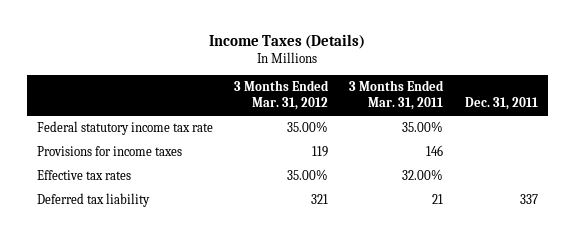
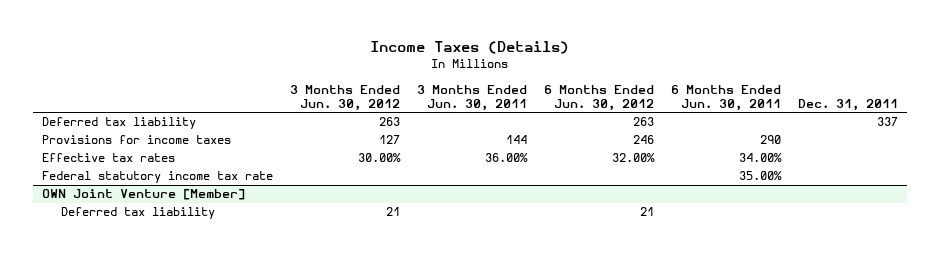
- | 3 Months Ended Mar. 31, 2012 | 3 Months Ended Mar. 31, 2011 | Dec. 31, 2011
+ | 3 Months Ended Jun. 30, 2012 | 3 Months Ended Jun. 30, 2011 | 6 Months Ended Jun. 30, 2012 | 6 Months Ended Jun. 30, 2011 | Dec. 31, 2011
moved up: Deferred tax liability | 263 | | 263 | | 337
moved down: Federal statutory income tax rate | | | | 35.00% |
+ OWN Joint Venture [Member]
+ Deferred tax liability | 21 | | 21 | |

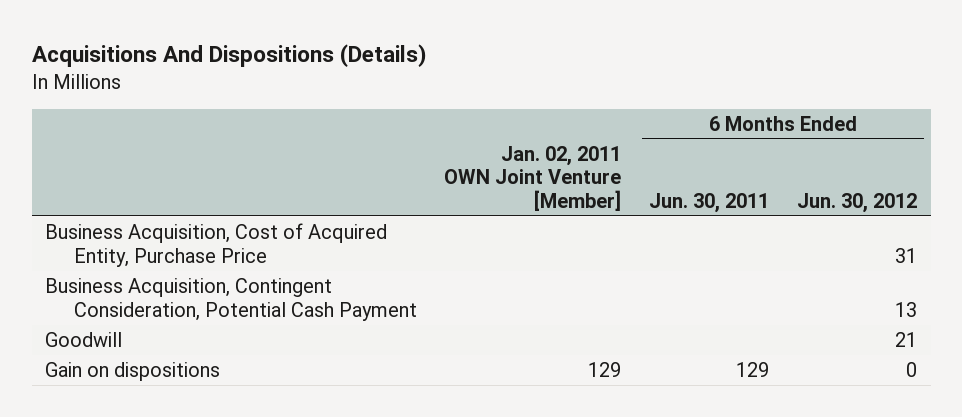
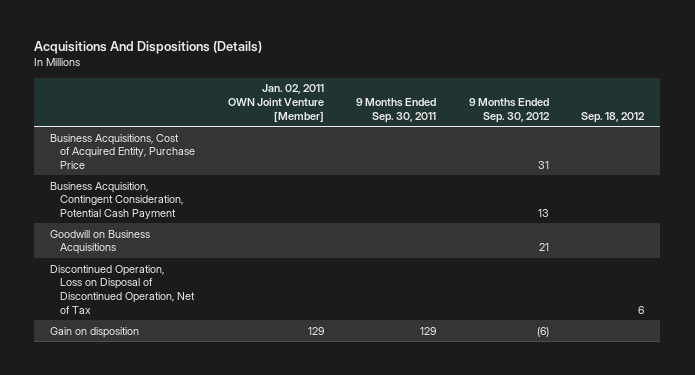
- | Jan. 02, 2011 OWN Joint Venture [Member] | 6 Months Ended Jun. 30, 2011 | 6 Months Ended Jun. 30, 2012
+ | Jan. 02, 2011 OWN Joint Venture [Member] | 9 Months Ended Sep. 30, 2011 | 9 Months Ended Sep. 30, 2012 | Sep. 18, 2012
- Business Acquisition, Cost of Acquired Entity, Purchase Price | | | 31
+ Business Acquisitions, Cost of Acquired Entity, Purchase Price | | | 31 |
- Goodwill | | | 21
- Gain on dispositions | 129 | 129 | 0
+ Goodwill on Business Acquisitions | | | 21 |
+ Discontinued Operation, Loss on Disposal of Discontinued Operation, Net of Tax | | | | 6
+ Gain on disposition | 129 | 129 | (6) |

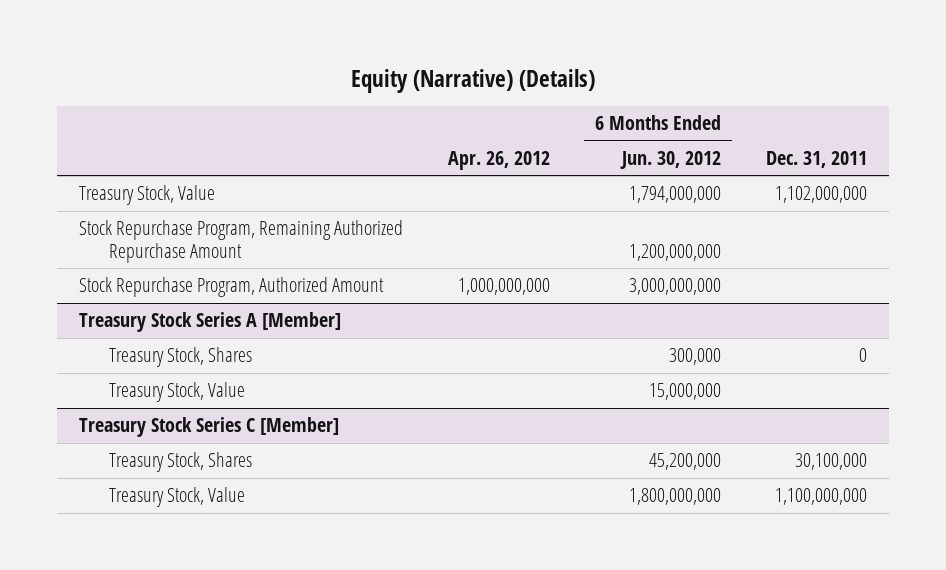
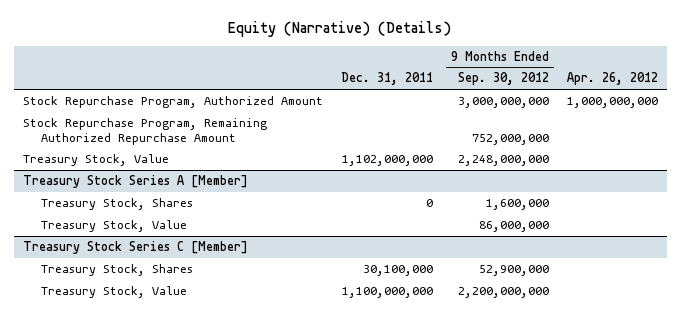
- | Apr. 26, 2012 | 6 Months Ended Jun. 30, 2012 | Dec. 31, 2011
+ | Dec. 31, 2011 | 9 Months Ended Sep. 30, 2012 | Apr. 26, 2012
moved down: Stock Repurchase Program, Remaining Authorized Repurchase Amount | | 752,000,000 |
moved down: Treasury Stock, Value | 1,102,000,000 | 2,248,000,000 |

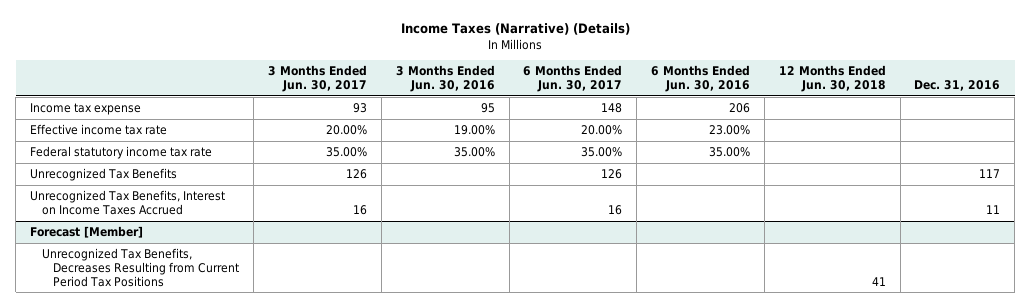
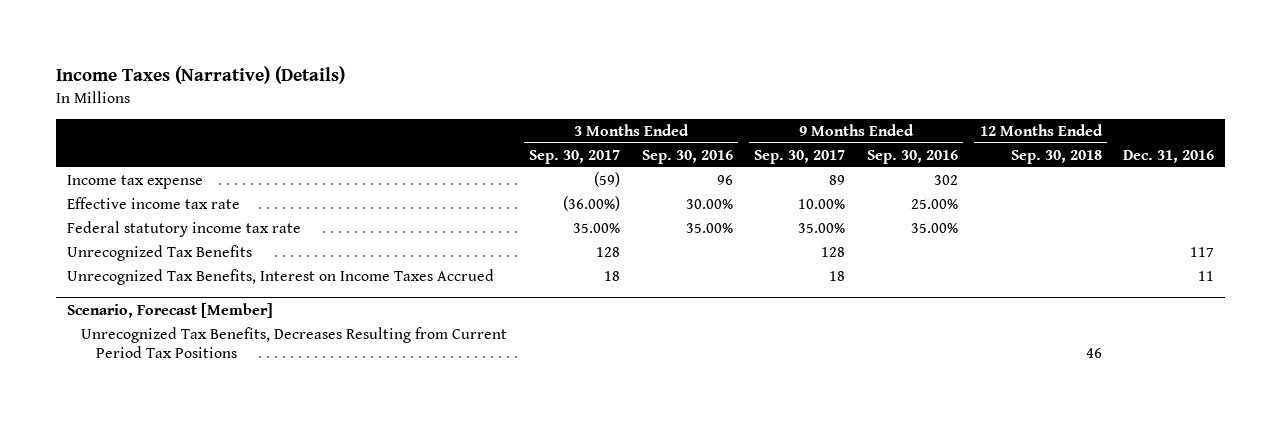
- | 3 Months Ended Jun. 30, 2017 | 3 Months Ended Jun. 30, 2016 | 6 Months Ended Jun. 30, 2017 | 6 Months Ended Jun. 30, 2016 | 12 Months Ended Jun. 30, 2018 | Dec. 31, 2016
+ | 3 Months Ended Sep. 30, 2017 | 3 Months Ended Sep. 30, 2016 | 9 Months Ended Sep. 30, 2017 | 9 Months Ended Sep. 30, 2016 | 12 Months Ended Sep. 30, 2018 | Dec. 31, 2016
- Forecast [Member]
+ Scenario, Forecast [Member]

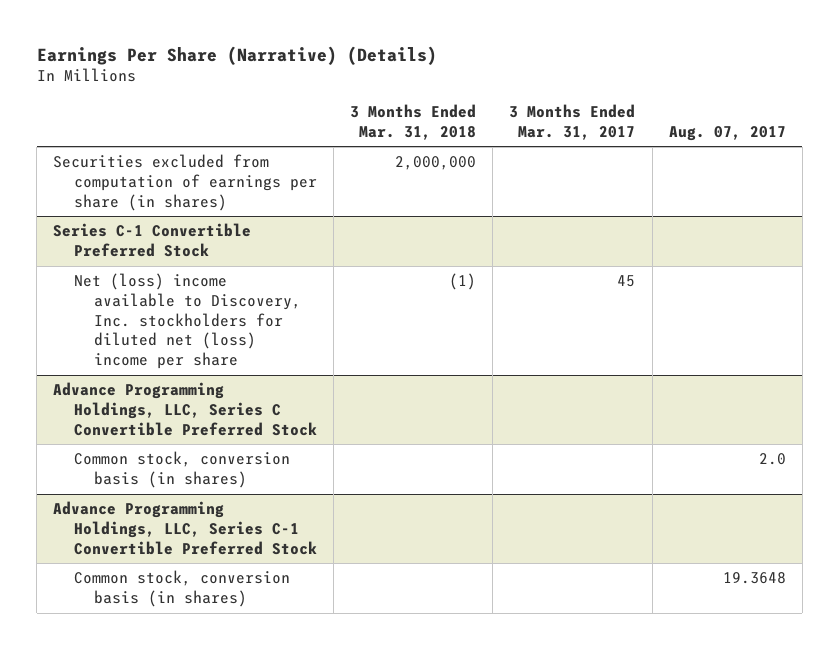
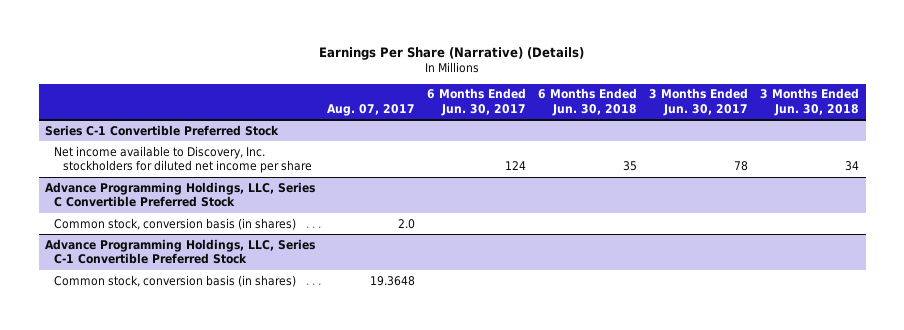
- | 3 Months Ended Mar. 31, 2018 | 3 Months Ended Mar. 31, 2017 | Aug. 07, 2017
+ | Aug. 07, 2017 | 6 Months Ended Jun. 30, 2017 | 6 Months Ended Jun. 30, 2018 | 3 Months Ended Jun. 30, 2017 | 3 Months Ended Jun. 30, 2018
- Securities excluded from computation of earnings per share (in shares) | 2,000,000 | |
@ Series C-1 Convertible Preferred Stock
- Net (loss) income available to Discovery, Inc. stockholders for diluted net (loss) income per share | (1) | 45 |
+ Net income available to Discovery, Inc. stockholders for diluted net income per share | | 124 | 35 | 78 | 34

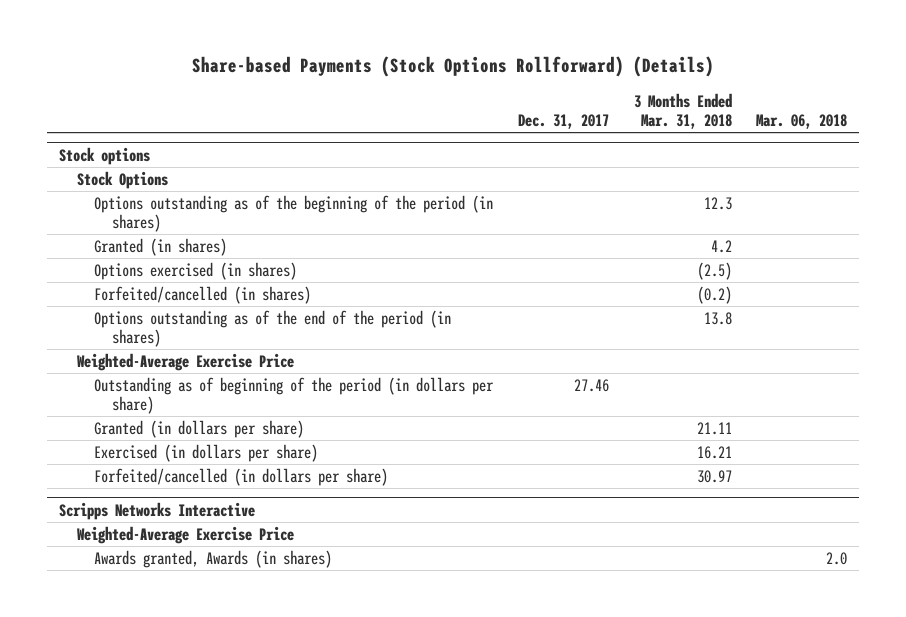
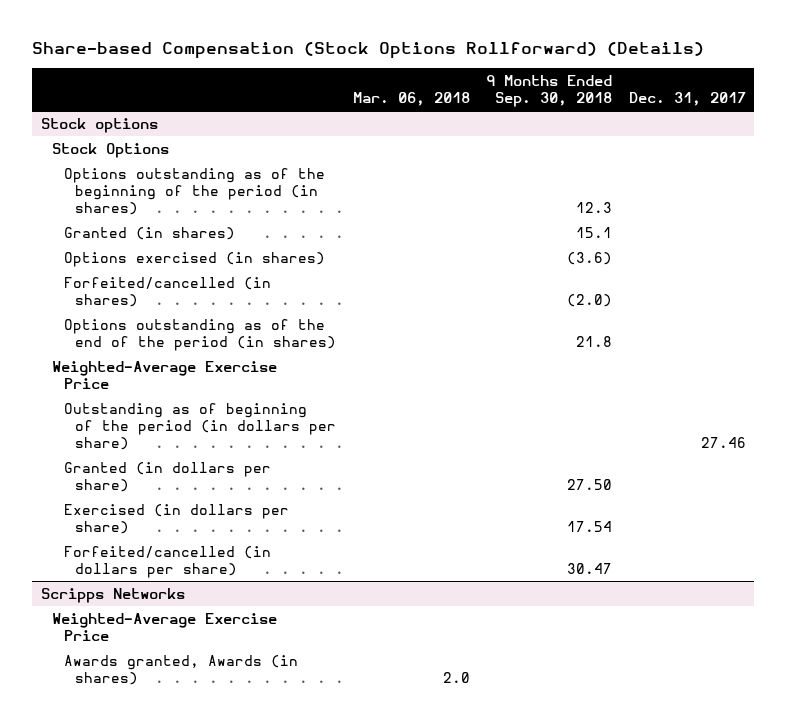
- Share-based Payments (Stock Options Rollforward) (Details)
+ Share-based Compensation (Stock Options Rollforward) (Details)
- | Dec. 31, 2017 | 3 Months Ended Mar. 31, 2018 | Mar. 06, 2018
+ | Mar. 06, 2018 | 9 Months Ended Sep. 30, 2018 | Dec. 31, 2017
- Scripps Networks Interactive
+ Scripps Networks

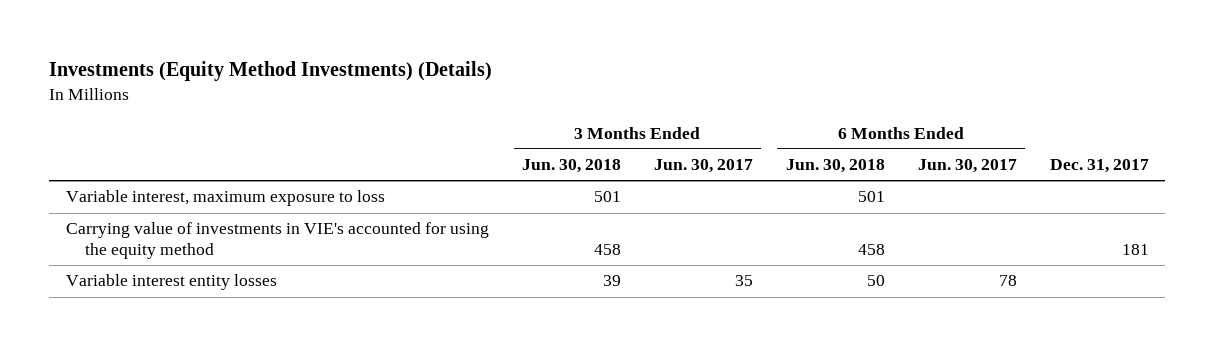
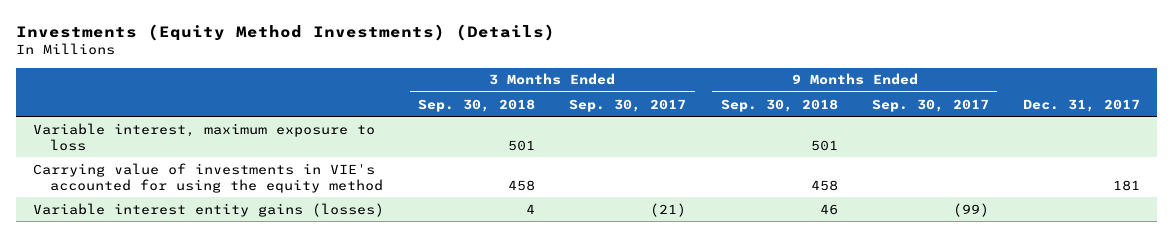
- | 3 Months Ended Jun. 30, 2018 | 3 Months Ended Jun. 30, 2017 | 6 Months Ended Jun. 30, 2018 | 6 Months Ended Jun. 30, 2017 | Dec. 31, 2017
+ | 3 Months Ended Sep. 30, 2018 | 3 Months Ended Sep. 30, 2017 | 9 Months Ended Sep. 30, 2018 | 9 Months Ended Sep. 30, 2017 | Dec. 31, 2017
- Variable interest entity losses | 39 | 35 | 50 | 78 |
+ Variable interest entity gains (losses) | 4 | (21) | 46 | (99) |

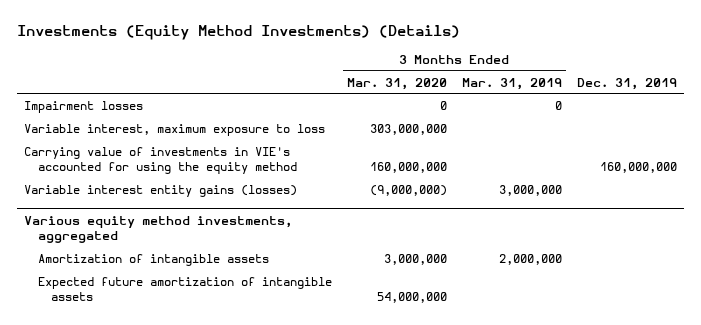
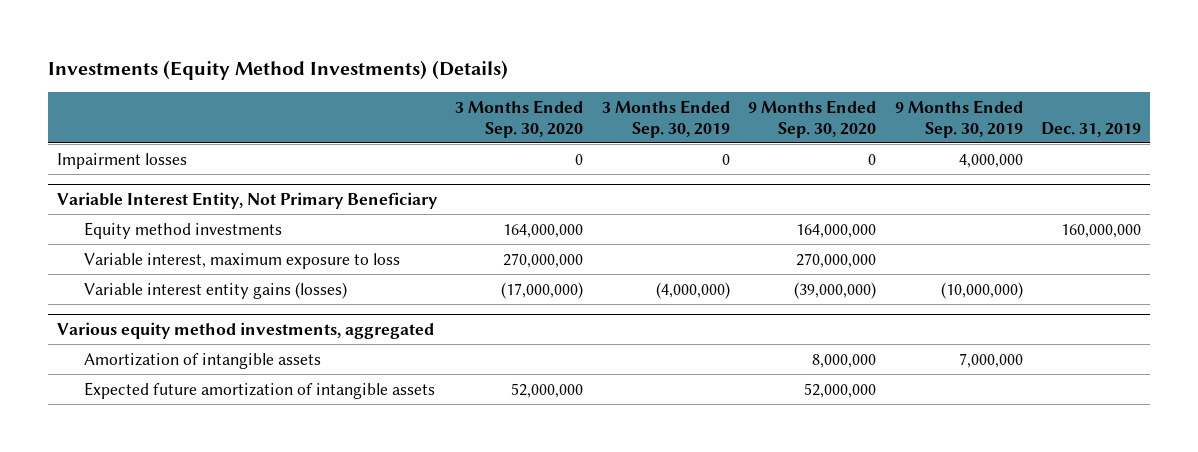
- | 3 Months Ended Mar. 31, 2020 | 3 Months Ended Mar. 31, 2019 | Dec. 31, 2019
+ | 3 Months Ended Sep. 30, 2020 | 3 Months Ended Sep. 30, 2019 | 9 Months Ended Sep. 30, 2020 | 9 Months Ended Sep. 30, 2019 | Dec. 31, 2019
- Variable interest, maximum exposure to loss | 303,000,000 | |
- Carrying value of investments in VIE's accounted for using the equity method | 160,000,000 | | 160,000,000
- Variable interest entity gains (losses) | (9,000,000) | 3,000,000 |
+ Variable Interest Entity, Not Primary Beneficiary
+ Equity method investments | 164,000,000 | | 164,000,000 | | 160,000,000
+ Variable interest, maximum exposure to loss | 270,000,000 | | 270,000,000 | |
+ Variable interest entity gains (losses) | (17,000,000) | (4,000,000) | (39,000,000) | (10,000,000) |

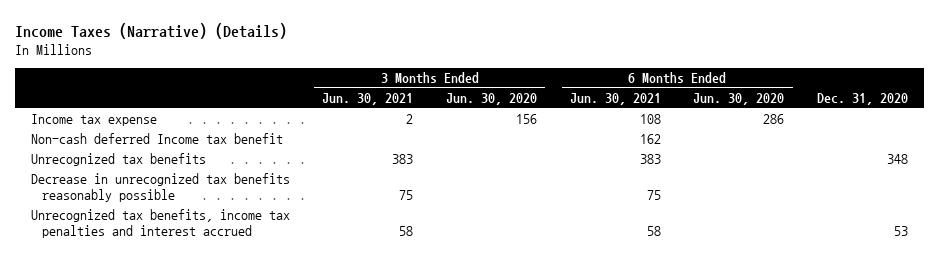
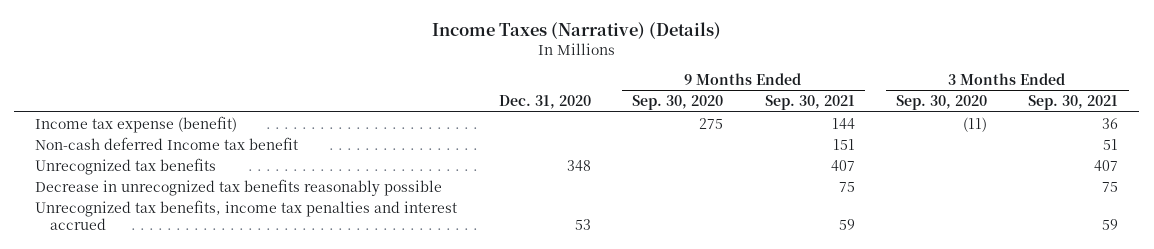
- | 3 Months Ended Jun. 30, 2021 | 3 Months Ended Jun. 30, 2020 | 6 Months Ended Jun. 30, 2021 | 6 Months Ended Jun. 30, 2020 | Dec. 31, 2020
+ | Dec. 31, 2020 | 9 Months Ended Sep. 30, 2020 | 9 Months Ended Sep. 30, 2021 | 3 Months Ended Sep. 30, 2020 | 3 Months Ended Sep. 30, 2021
- Income tax expense | 2 | 156 | 108 | 286 |
+ Income tax expense (benefit) | | 275 | 144 | (11) | 36

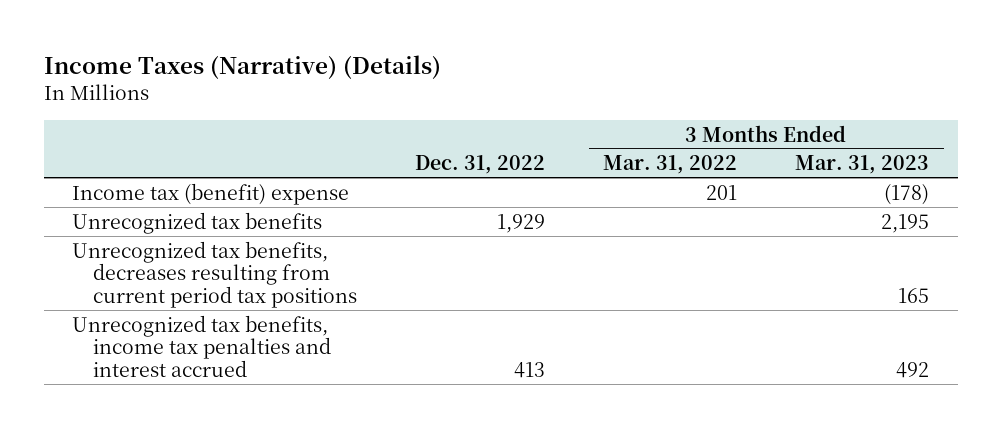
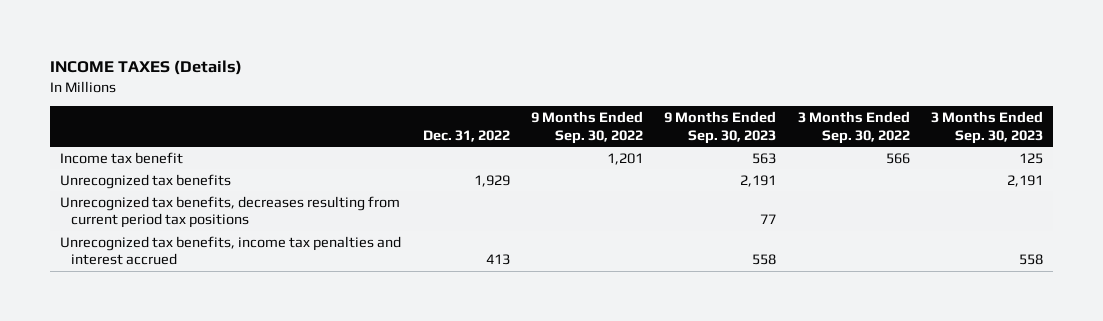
- Income Taxes (Narrative) (Details)
+ INCOME TAXES (Details)
- | Dec. 31, 2022 | 3 Months Ended Mar. 31, 2022 | 3 Months Ended Mar. 31, 2023
+ | Dec. 31, 2022 | 9 Months Ended Sep. 30, 2022 | 9 Months Ended Sep. 30, 2023 | 3 Months Ended Sep. 30, 2022 | 3 Months Ended Sep. 30, 2023
- Income tax (benefit) expense | | 201 | (178)
+ Income tax benefit | | 1,201 | 563 | 566 | 125

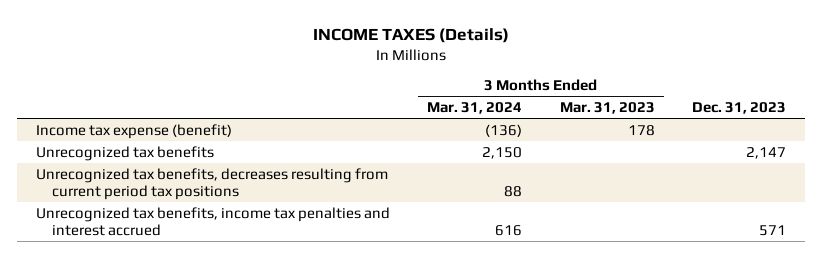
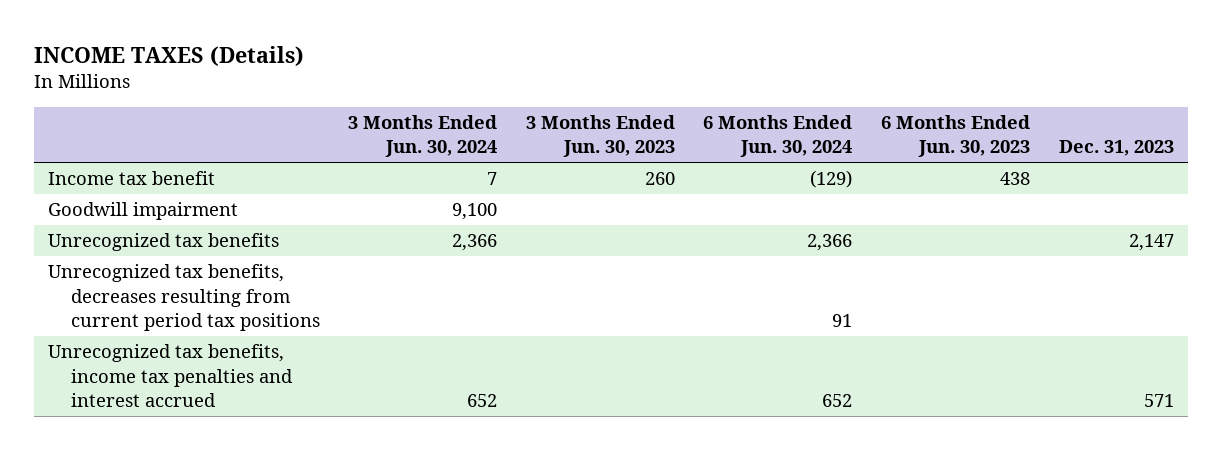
- | 3 Months Ended Mar. 31, 2024 | 3 Months Ended Mar. 31, 2023 | Dec. 31, 2023
+ | 3 Months Ended Jun. 30, 2024 | 3 Months Ended Jun. 30, 2023 | 6 Months Ended Jun. 30, 2024 | 6 Months Ended Jun. 30, 2023 | Dec. 31, 2023
- Income tax expense (benefit) | (136) | 178 |
+ Income tax benefit | 7 | 260 | (129) | 438 |
+ Goodwill impairment | 9,100 | | | |

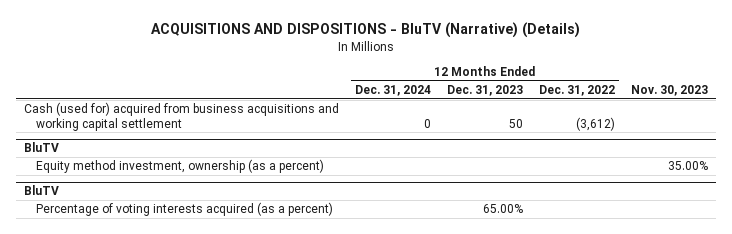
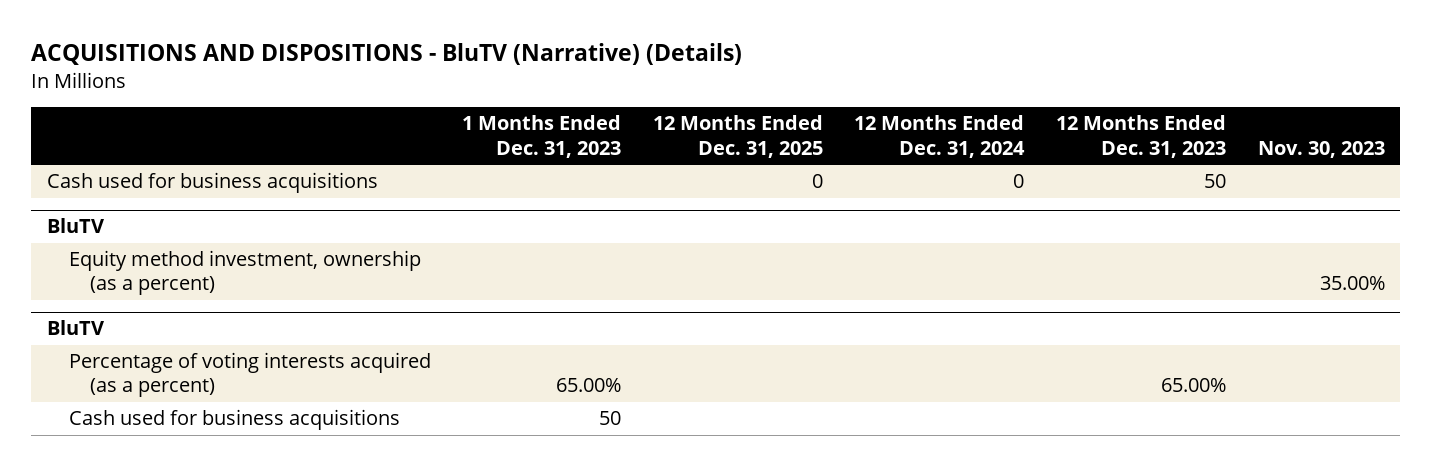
- | 12 Months Ended Dec. 31, 2024 | 12 Months Ended Dec. 31, 2023 | 12 Months Ended Dec. 31, 2022 | Nov. 30, 2023
+ | 1 Months Ended Dec. 31, 2023 | 12 Months Ended Dec. 31, 2025 | 12 Months Ended Dec. 31, 2024 | 12 Months Ended Dec. 31, 2023 | Nov. 30, 2023
- Cash (used for) acquired from business acquisitions and working capital settlement | 0 | 50 | (3,612) |
+ Cash used for business acquisitions | | 0 | 0 | 50 |
@ BluTV
+ Cash used for business acquisitions | 50 | | | |

